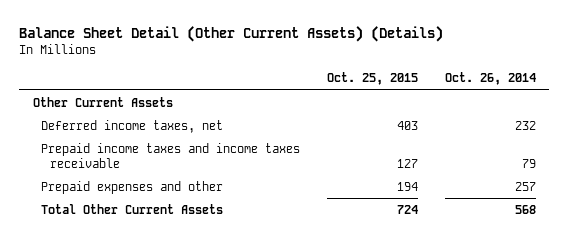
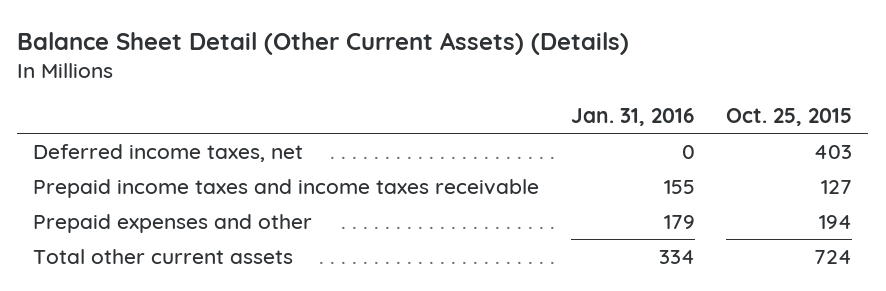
- | Oct. 25, 2015 | Oct. 26, 2014
+ | Jan. 31, 2016 | Oct. 25, 2015
- Other Current Assets
- Total Other Current Assets | 724 | 568
+ Total other current assets | 334 | 724

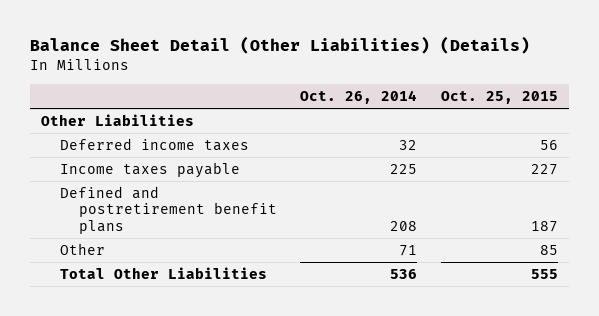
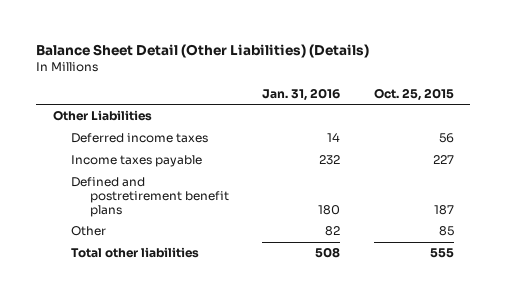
- | Oct. 26, 2014 | Oct. 25, 2015
+ | Jan. 31, 2016 | Oct. 25, 2015
- Total Other Liabilities | 536 | 555
+ Total other liabilities | 508 | 555

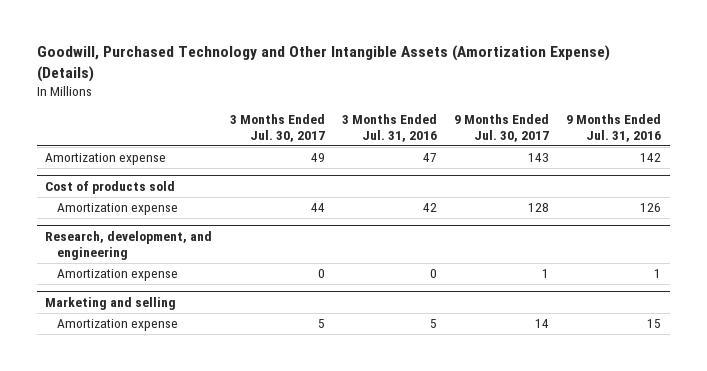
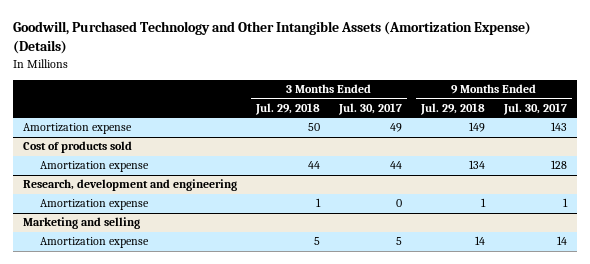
- | 3 Months Ended Jul. 30, 2017 | 3 Months Ended Jul. 31, 2016 | 9 Months Ended Jul. 30, 2017 | 9 Months Ended Jul. 31, 2016
+ | 3 Months Ended Jul. 29, 2018 | 3 Months Ended Jul. 30, 2017 | 9 Months Ended Jul. 29, 2018 | 9 Months Ended Jul. 30, 2017
- Research, development, and engineering
+ Research, development and engineering

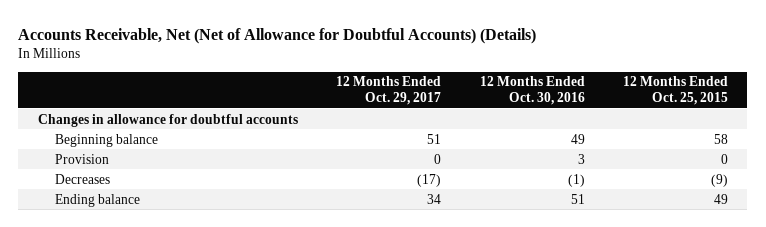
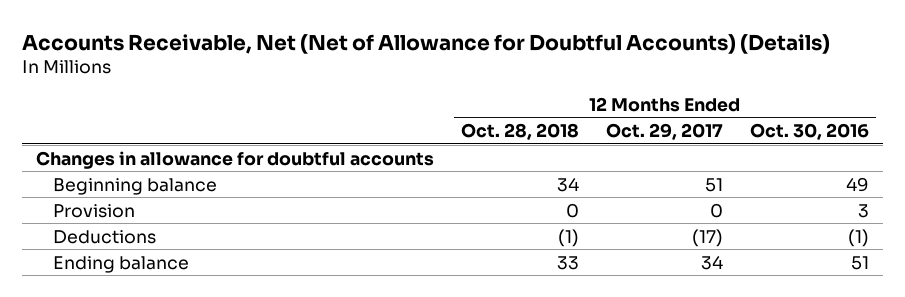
- | 12 Months Ended Oct. 29, 2017 | 12 Months Ended Oct. 30, 2016 | 12 Months Ended Oct. 25, 2015
+ | 12 Months Ended Oct. 28, 2018 | 12 Months Ended Oct. 29, 2017 | 12 Months Ended Oct. 30, 2016
- Decreases | (17) | (1) | (9)
+ Deductions | (1) | (17) | (1)

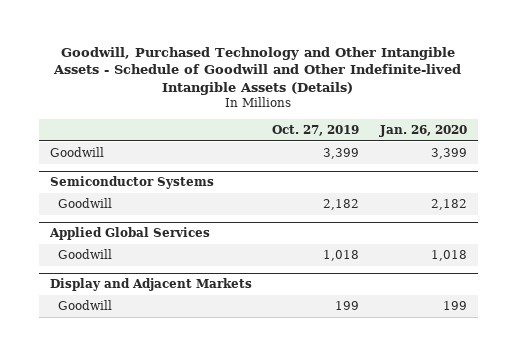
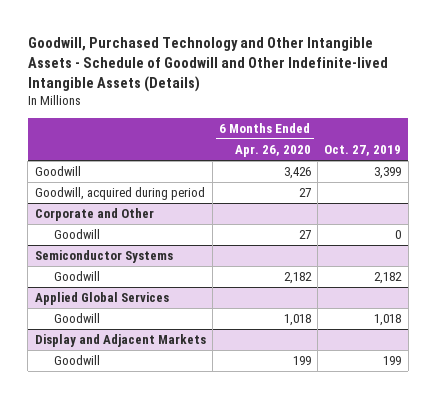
- | Oct. 27, 2019 | Jan. 26, 2020
+ | 6 Months Ended Apr. 26, 2020 | Oct. 27, 2019
+ Goodwill, acquired during period | 27 |
+ Corporate and Other
+ Goodwill | 27 | 0

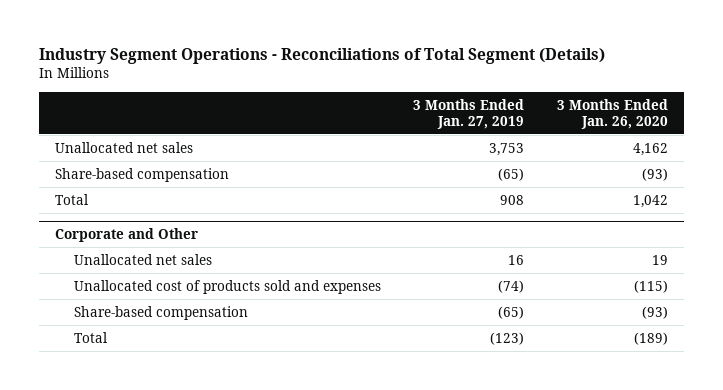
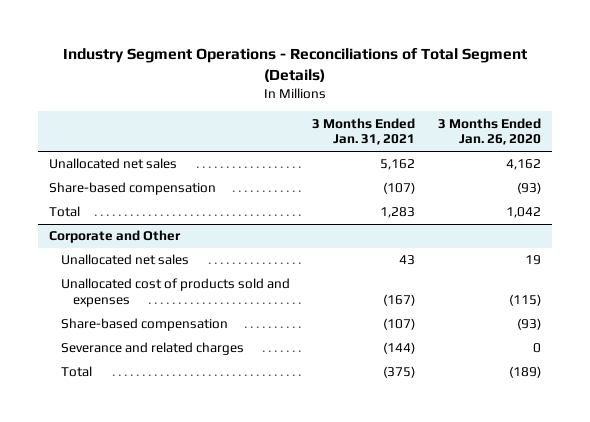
- | 3 Months Ended Jan. 27, 2019 | 3 Months Ended Jan. 26, 2020
+ | 3 Months Ended Jan. 31, 2021 | 3 Months Ended Jan. 26, 2020
@ Corporate and Other
+ Severance and related charges | (144) | 0

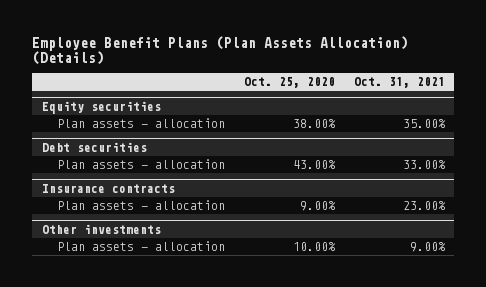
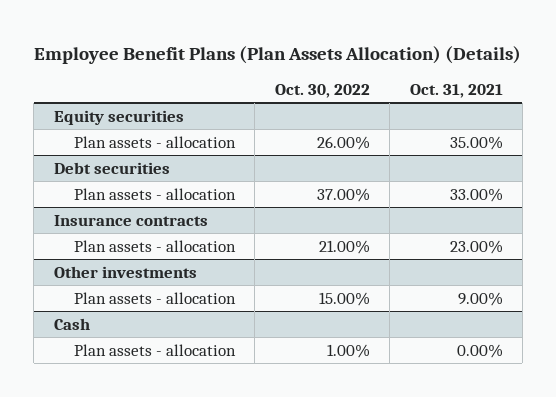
- | Oct. 25, 2020 | Oct. 31, 2021
+ | Oct. 30, 2022 | Oct. 31, 2021
+ Cash
+ Plan assets - allocation | 1.00% | 0.00%

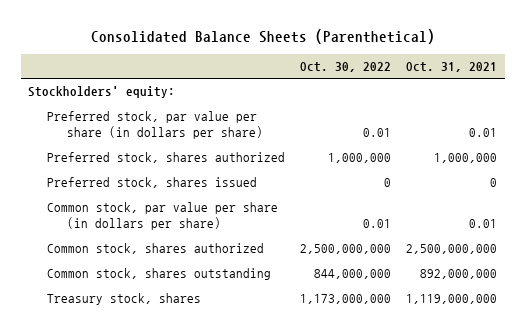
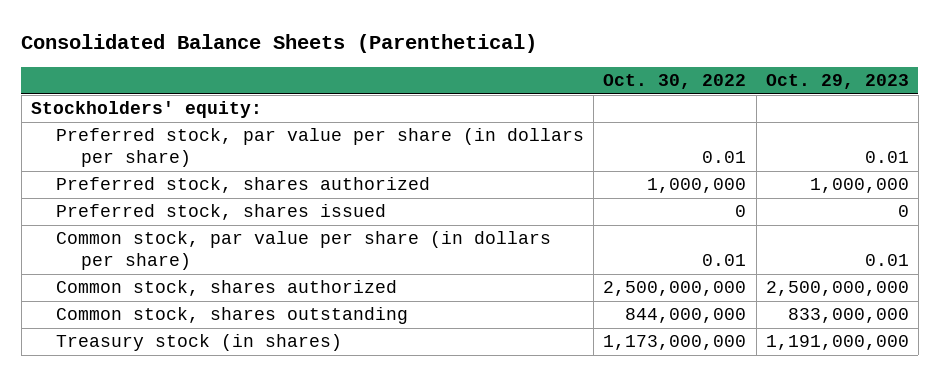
- | Oct. 30, 2022 | Oct. 31, 2021
+ | Oct. 30, 2022 | Oct. 29, 2023
- Treasury stock, shares | 1,173,000,000 | 1,119,000,000
+ Treasury stock (in shares) | 1,173,000,000 | 1,191,000,000

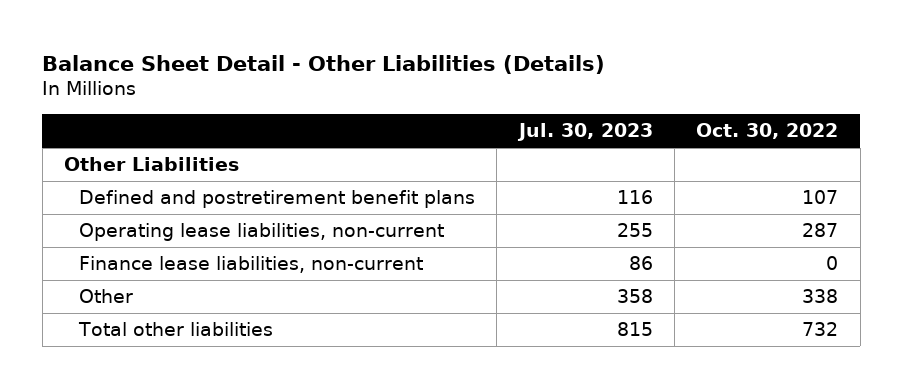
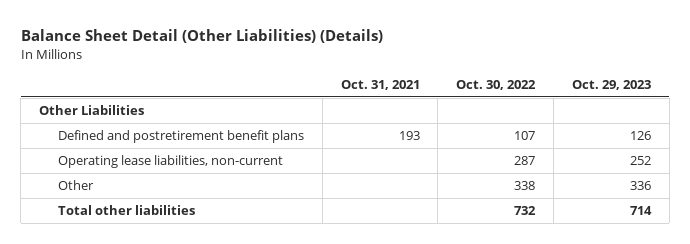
- Balance Sheet Detail - Other Liabilities (Details)
+ Balance Sheet Detail (Other Liabilities) (Details)
- | Jul. 30, 2023 | Oct. 30, 2022
+ | Oct. 31, 2021 | Oct. 30, 2022 | Oct. 29, 2023
- Finance lease liabilities, non-current | 86 | 0

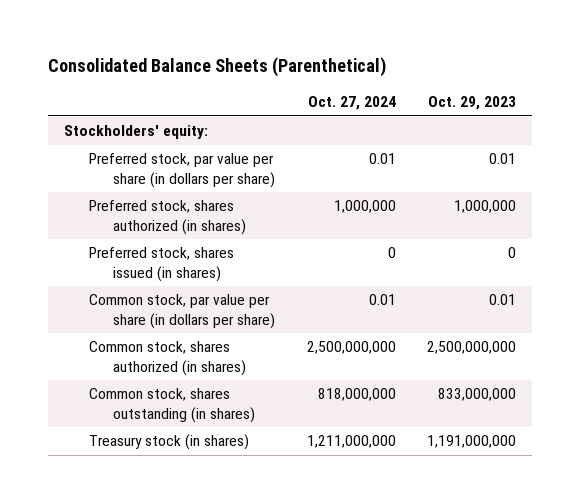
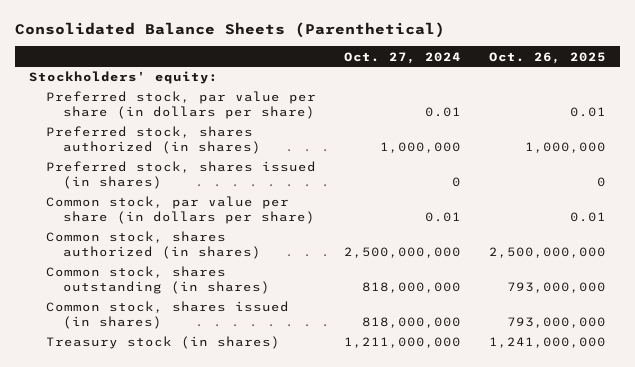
- | Oct. 27, 2024 | Oct. 29, 2023
+ | Oct. 27, 2024 | Oct. 26, 2025
+ Common stock, shares issued (in shares) | 818,000,000 | 793,000,000

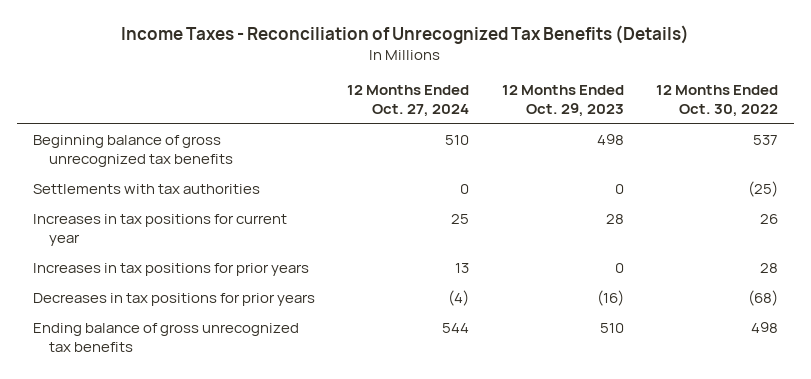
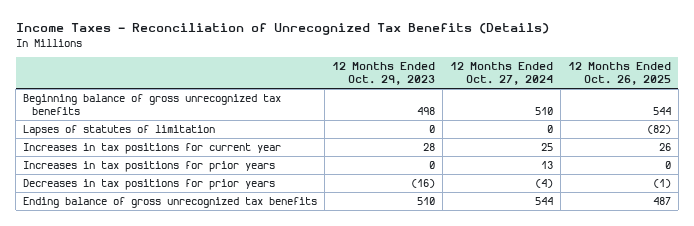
- | 12 Months Ended Oct. 27, 2024 | 12 Months Ended Oct. 29, 2023 | 12 Months Ended Oct. 30, 2022
+ | 12 Months Ended Oct. 29, 2023 | 12 Months Ended Oct. 27, 2024 | 12 Months Ended Oct. 26, 2025
- Settlements with tax authorities | 0 | 0 | (25)
+ Lapses of statutes of limitation | 0 | 0 | (82)

